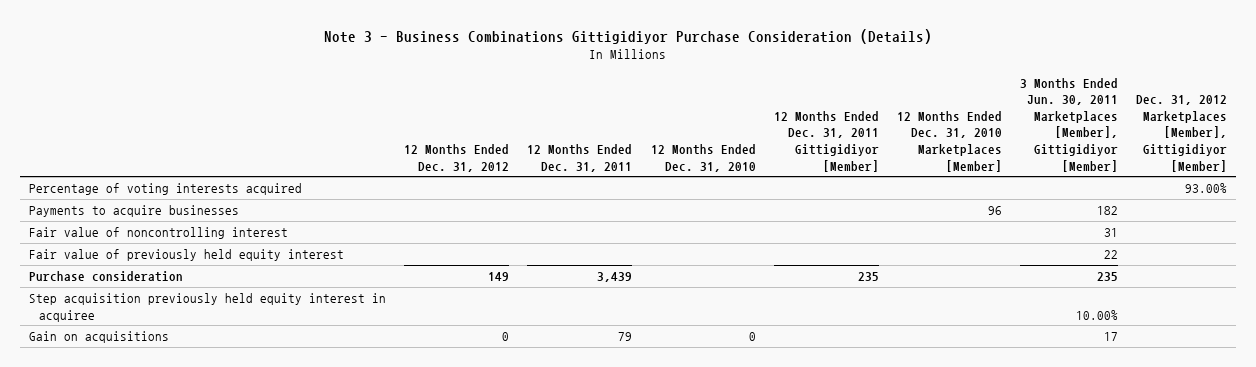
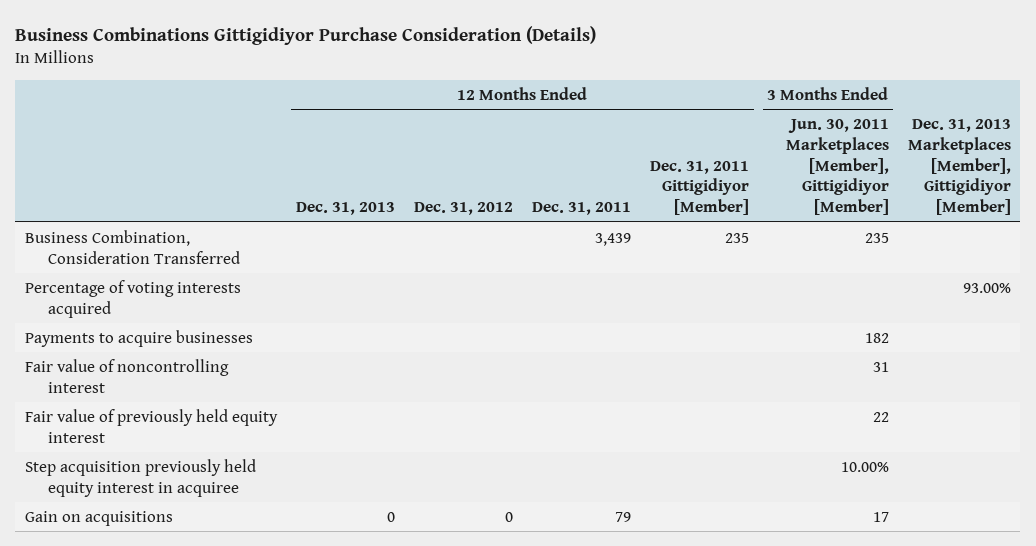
- Note 3 - Business Combinations Gittigidiyor Purchase Consideration (Details)
+ Business Combinations Gittigidiyor Purchase Consideration (Details)
- | 12 Months Ended Dec. 31, 2012 | 12 Months Ended Dec. 31, 2011 | 12 Months Ended Dec. 31, 2010 | 12 Months Ended Dec. 31, 2011 Gittigidiyor [Member] | 12 Months Ended Dec. 31, 2010 Marketplaces [Member] | 3 Months Ended Jun. 30, 2011 Marketplaces [Member], Gittigidiyor [Member] | Dec. 31, 2012 Marketplaces [Member], Gittigidiyor [Member]
+ | 12 Months Ended Dec. 31, 2013 | 12 Months Ended Dec. 31, 2012 | 12 Months Ended Dec. 31, 2011 | 12 Months Ended Dec. 31, 2011 Gittigidiyor [Member] | 3 Months Ended Jun. 30, 2011 Marketplaces [Member], Gittigidiyor [Member] | Dec. 31, 2013 Marketplaces [Member], Gittigidiyor [Member]
+ Business Combination, Consideration Transferred | | | 3,439 | 235 | 235 |
- Purchase consideration | 149 | 3,439 | | 235 | | 235 |

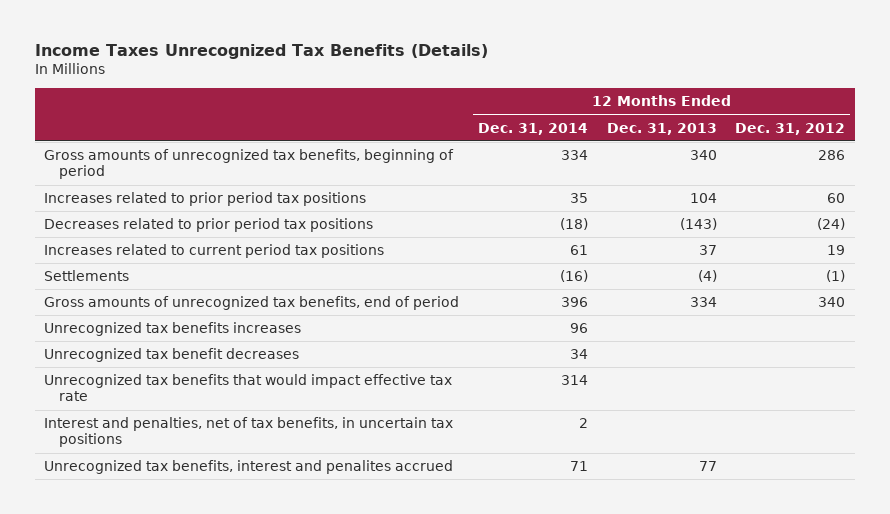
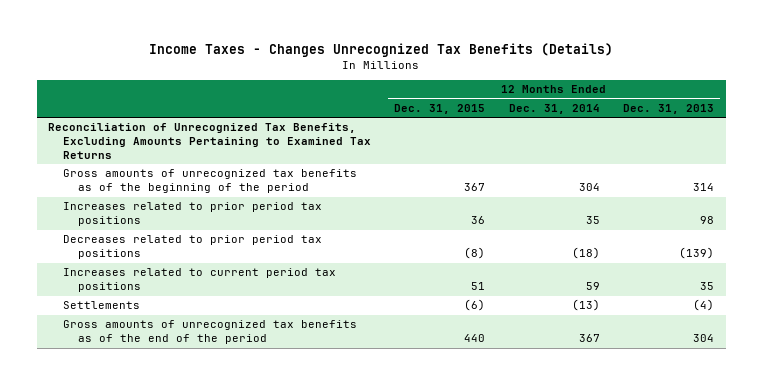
- Income Taxes Unrecognized Tax Benefits (Details)
+ Income Taxes - Changes Unrecognized Tax Benefits (Details)
- | 12 Months Ended Dec. 31, 2014 | 12 Months Ended Dec. 31, 2013 | 12 Months Ended Dec. 31, 2012
+ | 12 Months Ended Dec. 31, 2015 | 12 Months Ended Dec. 31, 2014 | 12 Months Ended Dec. 31, 2013
- Gross amounts of unrecognized tax benefits, beginning of period | 334 | 340 | 286
- Increases related to prior period tax positions | 35 | 104 | 60
- Decreases related to prior period tax positions | (18) | (143) | (24)
- Increases related to current period tax positions | 61 | 37 | 19
- Settlements | (16) | (4) | (1)
- Gross amounts of unrecognized tax benefits, end of period | 396 | 334 | 340
- Unrecognized tax benefits increases | 96 | |
- Unrecognized tax benefit decreases | 34 | |
- Unrecognized tax benefits that would impact effective tax rate | 314 | |
- Interest and penalties, net of tax benefits, in uncertain tax positions | 2 | |
- Unrecognized tax benefits, interest and penalites accrued | 71 | 77 |
+ Reconciliation of Unrecognized Tax Benefits, Excluding Amounts Pertaining to Examined Tax Returns
+ Gross amounts of unrecognized tax benefits as of the beginning of the period | 367 | 304 | 314
+ Increases related to prior period tax positions | 36 | 35 | 98
+ Decreases related to prior period tax positions | (8) | (18) | (139)
+ Increases related to current period tax positions | 51 | 59 | 35
+ Settlements | (6) | (13) | (4)
+ Gross amounts of unrecognized tax benefits as of the end of the period | 440 | 367 | 304

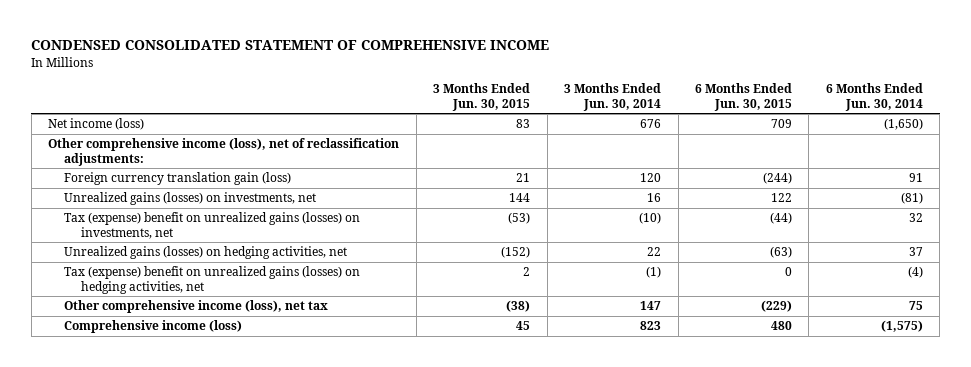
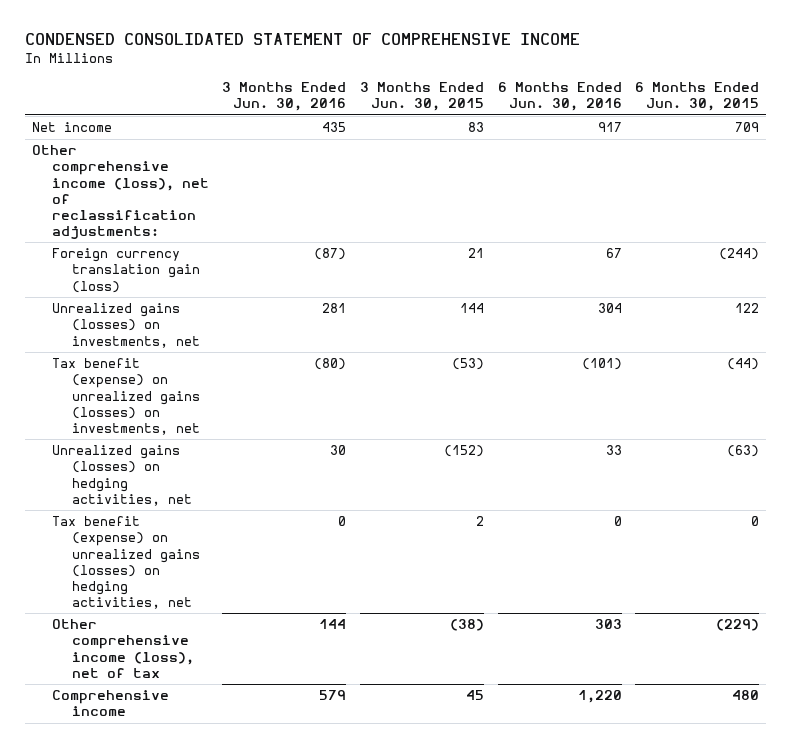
- | 3 Months Ended Jun. 30, 2015 | 3 Months Ended Jun. 30, 2014 | 6 Months Ended Jun. 30, 2015 | 6 Months Ended Jun. 30, 2014
+ | 3 Months Ended Jun. 30, 2016 | 3 Months Ended Jun. 30, 2015 | 6 Months Ended Jun. 30, 2016 | 6 Months Ended Jun. 30, 2015
- Net income (loss) | 83 | 676 | 709 | (1,650)
+ Net income | 435 | 83 | 917 | 709
- Tax (expense) benefit on unrealized gains (losses) on investments, net | (53) | (10) | (44) | 32
+ Tax benefit (expense) on unrealized gains (losses) on investments, net | (80) | (53) | (101) | (44)
- Tax (expense) benefit on unrealized gains (losses) on hedging activities, net | 2 | (1) | 0 | (4)
- Other comprehensive income (loss), net tax | (38) | 147 | (229) | 75
- Comprehensive income (loss) | 45 | 823 | 480 | (1,575)
+ Tax benefit (expense) on unrealized gains (losses) on hedging activities, net | 0 | 2 | 0 | 0
+ Other comprehensive income (loss), net of tax | 144 | (38) | 303 | (229)
+ Comprehensive income | 579 | 45 | 1,220 | 480

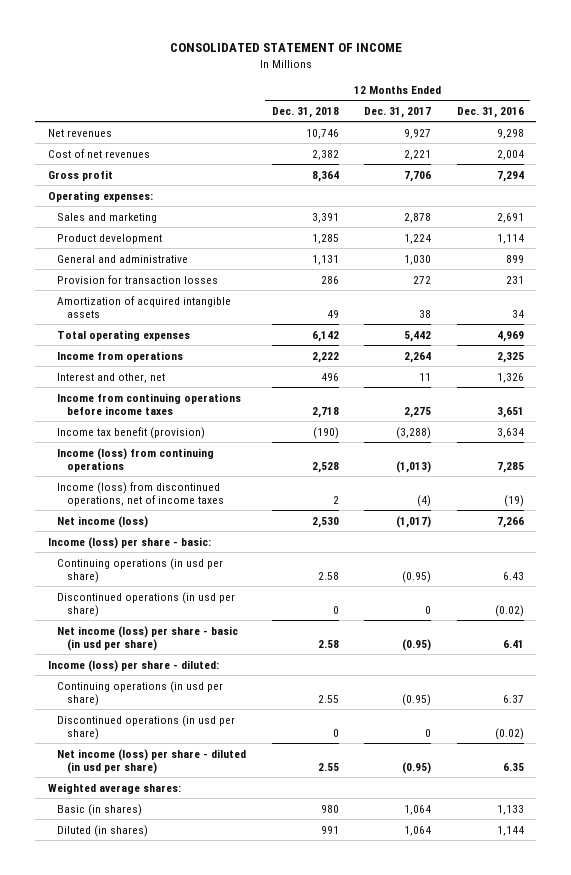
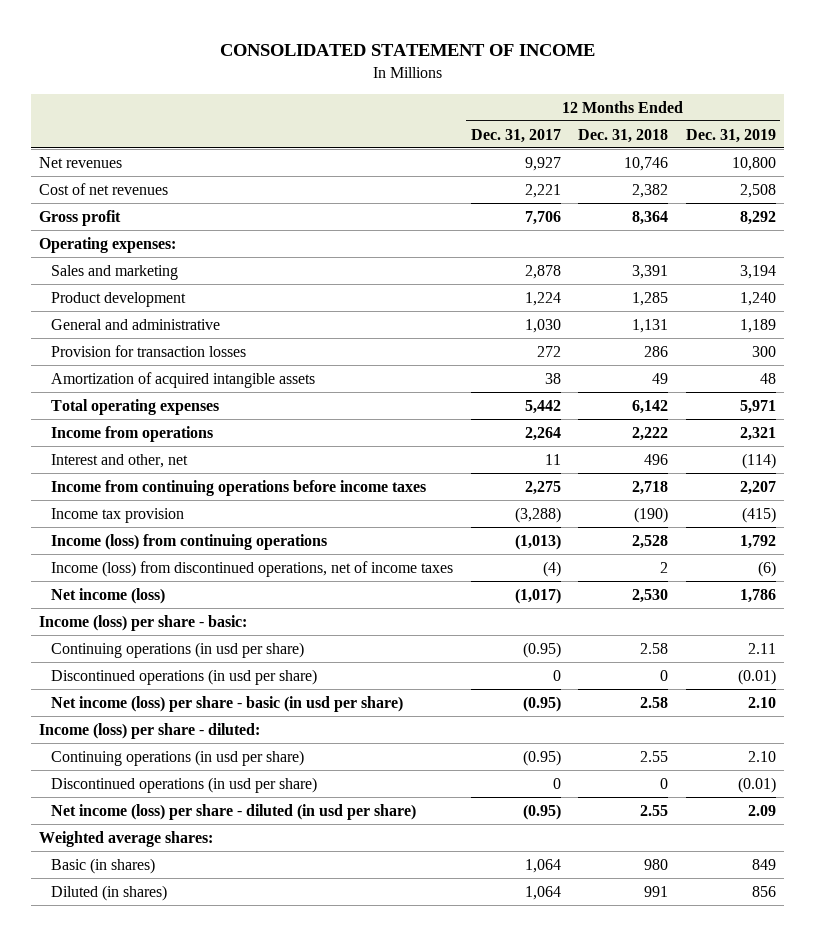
- | 12 Months Ended Dec. 31, 2018 | 12 Months Ended Dec. 31, 2017 | 12 Months Ended Dec. 31, 2016
+ | 12 Months Ended Dec. 31, 2017 | 12 Months Ended Dec. 31, 2018 | 12 Months Ended Dec. 31, 2019
- Income tax benefit (provision) | (190) | (3,288) | 3,634
+ Income tax provision | (3,288) | (190) | (415)

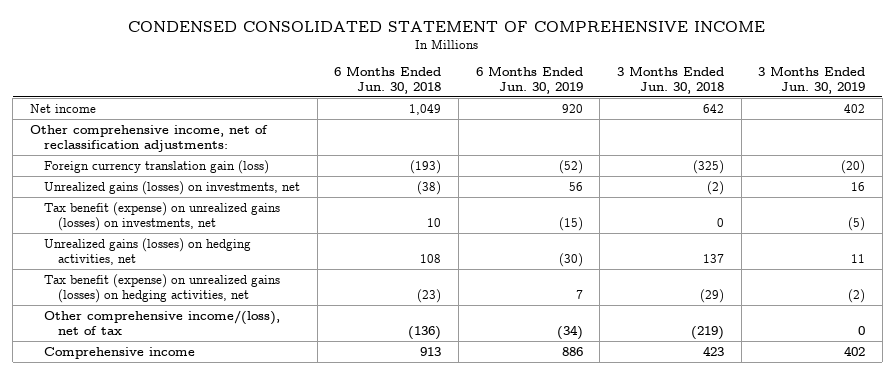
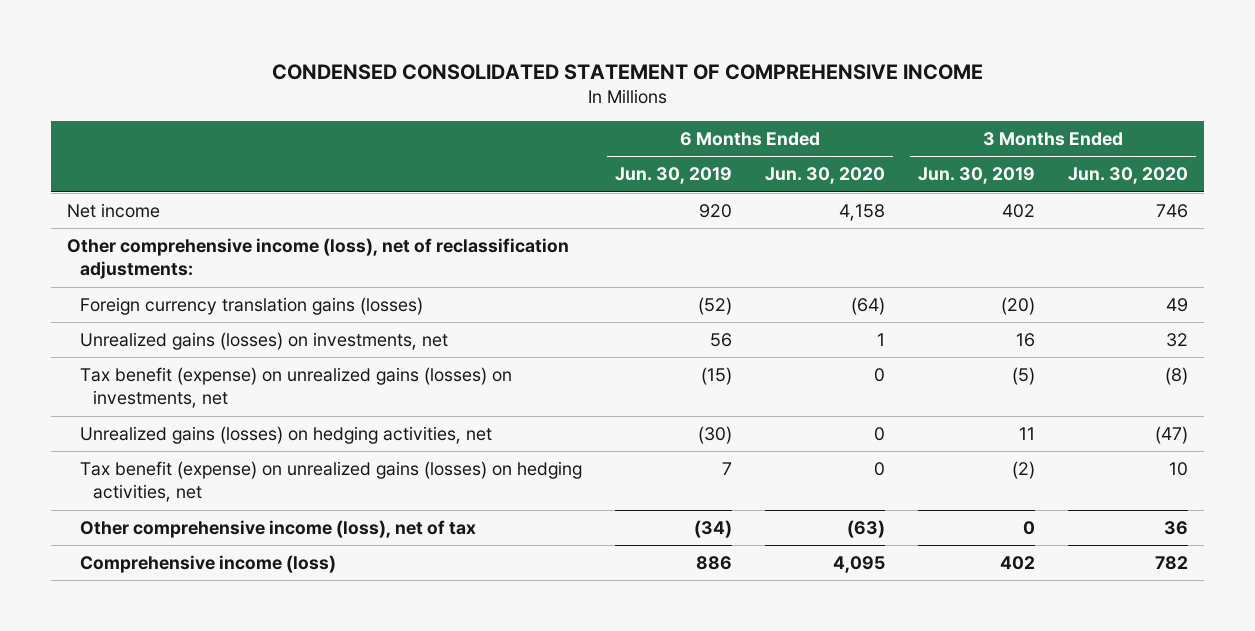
- | 6 Months Ended Jun. 30, 2018 | 6 Months Ended Jun. 30, 2019 | 3 Months Ended Jun. 30, 2018 | 3 Months Ended Jun. 30, 2019
+ | 6 Months Ended Jun. 30, 2019 | 6 Months Ended Jun. 30, 2020 | 3 Months Ended Jun. 30, 2019 | 3 Months Ended Jun. 30, 2020
- Other comprehensive income, net of reclassification adjustments:
- Foreign currency translation gain (loss) | (193) | (52) | (325) | (20)
+ Other comprehensive income (loss), net of reclassification adjustments:
+ Foreign currency translation gains (losses) | (52) | (64) | (20) | 49
- Other comprehensive income/(loss), net of tax | (136) | (34) | (219) | 0
- Comprehensive income | 913 | 886 | 423 | 402
+ Other comprehensive income (loss), net of tax | (34) | (63) | 0 | 36
+ Comprehensive income (loss) | 886 | 4,095 | 402 | 782

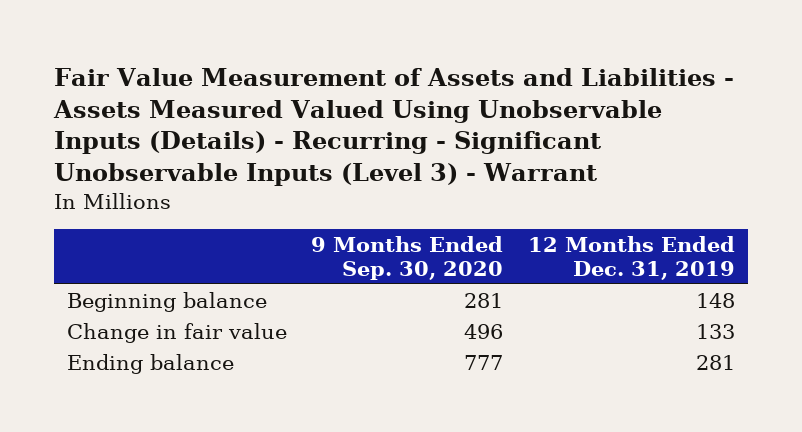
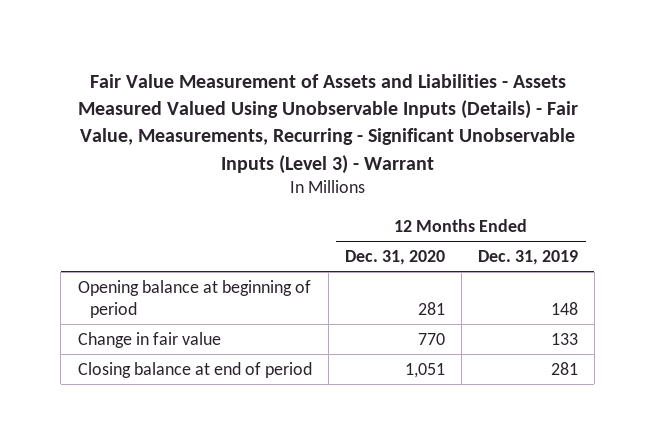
- Fair Value Measurement of Assets and Liabilities - Assets Measured Valued Using Unobservable Inputs (Details) - Recurring - Significant Unobservable Inputs (Level 3) - Warrant
+ Fair Value Measurement of Assets and Liabilities - Assets Measured Valued Using Unobservable Inputs (Details) - Fair Value, Measurements, Recurring - Significant Unobservable Inputs (Level 3) - Warrant
- | 9 Months Ended Sep. 30, 2020 | 12 Months Ended Dec. 31, 2019
+ | 12 Months Ended Dec. 31, 2020 | 12 Months Ended Dec. 31, 2019
- Beginning balance | 281 | 148
+ Opening balance at beginning of period | 281 | 148
- Ending balance | 777 | 281
+ Closing balance at end of period | 1,051 | 281

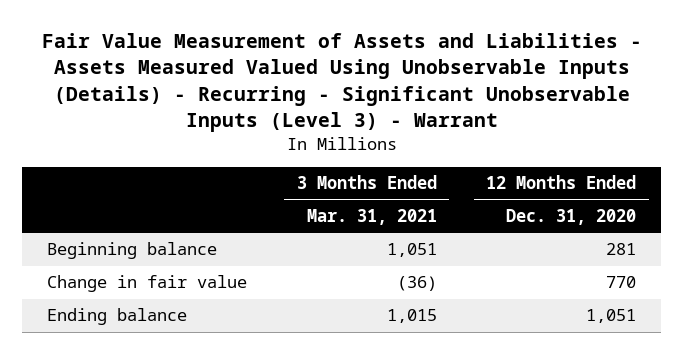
- Fair Value Measurement of Assets and Liabilities - Assets Measured Valued Using Unobservable Inputs (Details) - Fair Value, Measurements, Recurring - Significant Unobservable Inputs (Level 3) - Warrant
+ Fair Value Measurement of Assets and Liabilities - Assets Measured Valued Using Unobservable Inputs (Details) - Recurring - Significant Unobservable Inputs (Level 3) - Warrant
- | 12 Months Ended Dec. 31, 2020 | 12 Months Ended Dec. 31, 2019
+ | 3 Months Ended Mar. 31, 2021 | 12 Months Ended Dec. 31, 2020
- Opening balance at beginning of period | 281 | 148
+ Beginning balance | 1,051 | 281
- Closing balance at end of period | 1,051 | 281
+ Ending balance | 1,015 | 1,051

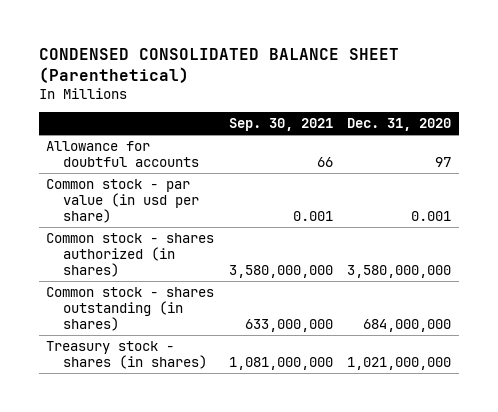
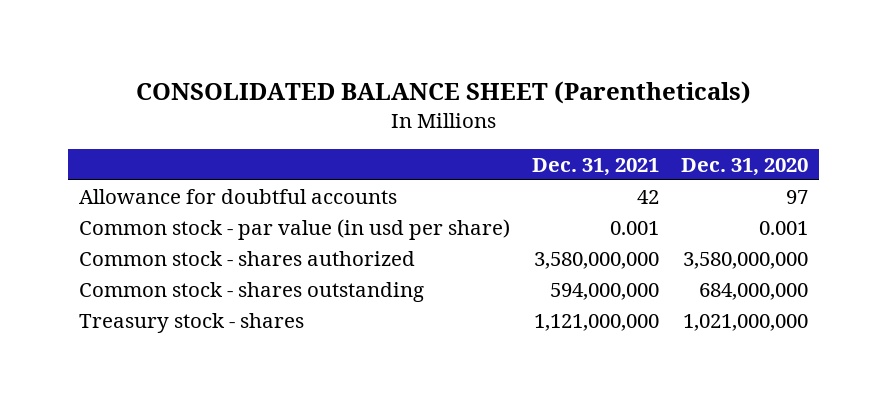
- CONDENSED CONSOLIDATED BALANCE SHEET (Parenthetical)
+ CONSOLIDATED BALANCE SHEET (Parentheticals)
- | Sep. 30, 2021 | Dec. 31, 2020
+ | Dec. 31, 2021 | Dec. 31, 2020
- Common stock - shares authorized (in shares) | 3,580,000,000 | 3,580,000,000
- Common stock - shares outstanding (in shares) | 633,000,000 | 684,000,000
- Treasury stock - shares (in shares) | 1,081,000,000 | 1,021,000,000
+ Common stock - shares authorized | 3,580,000,000 | 3,580,000,000
+ Common stock - shares outstanding | 594,000,000 | 684,000,000
+ Treasury stock - shares | 1,121,000,000 | 1,021,000,000

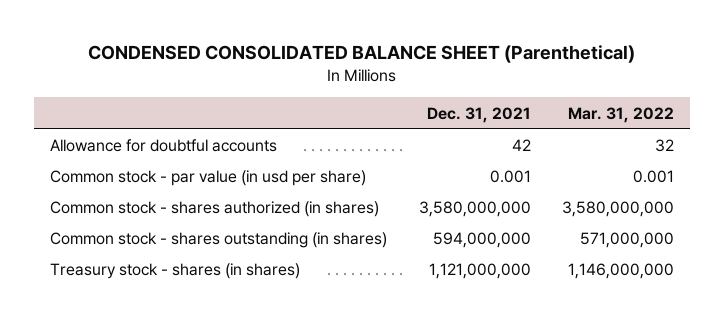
- CONSOLIDATED BALANCE SHEET (Parentheticals)
+ CONDENSED CONSOLIDATED BALANCE SHEET (Parenthetical)
- | Dec. 31, 2021 | Dec. 31, 2020
+ | Dec. 31, 2021 | Mar. 31, 2022
- Common stock - shares authorized | 3,580,000,000 | 3,580,000,000
- Common stock - shares outstanding | 594,000,000 | 684,000,000
- Treasury stock - shares | 1,121,000,000 | 1,021,000,000
+ Common stock - shares authorized (in shares) | 3,580,000,000 | 3,580,000,000
+ Common stock - shares outstanding (in shares) | 594,000,000 | 571,000,000
+ Treasury stock - shares (in shares) | 1,121,000,000 | 1,146,000,000

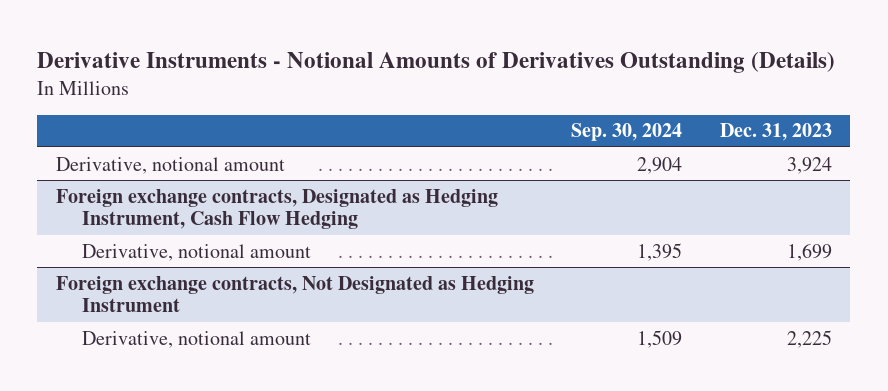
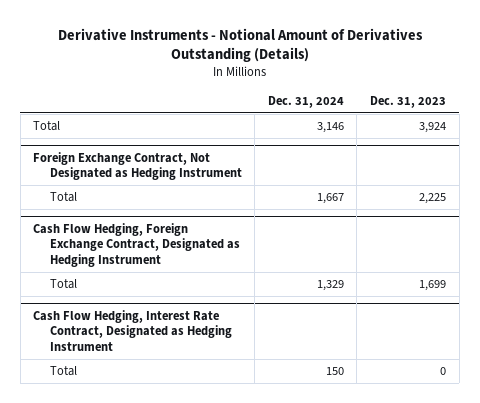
- Derivative Instruments - Notional Amounts of Derivatives Outstanding (Details)
+ Derivative Instruments - Notional Amount of Derivatives Outstanding (Details)
- | Sep. 30, 2024 | Dec. 31, 2023
+ | Dec. 31, 2024 | Dec. 31, 2023
- Derivative, notional amount | 2,904 | 3,924
- Foreign exchange contracts, Designated as Hedging Instrument, Cash Flow Hedging
- Derivative, notional amount | 1,395 | 1,699
- Foreign exchange contracts, Not Designated as Hedging Instrument
- Derivative, notional amount | 1,509 | 2,225
+ Total | 3,146 | 3,924
+ Foreign Exchange Contract, Not Designated as Hedging Instrument
+ Total | 1,667 | 2,225
+ Cash Flow Hedging, Foreign Exchange Contract, Designated as Hedging Instrument
+ Total | 1,329 | 1,699
+ Cash Flow Hedging, Interest Rate Contract, Designated as Hedging Instrument
+ Total | 150 | 0

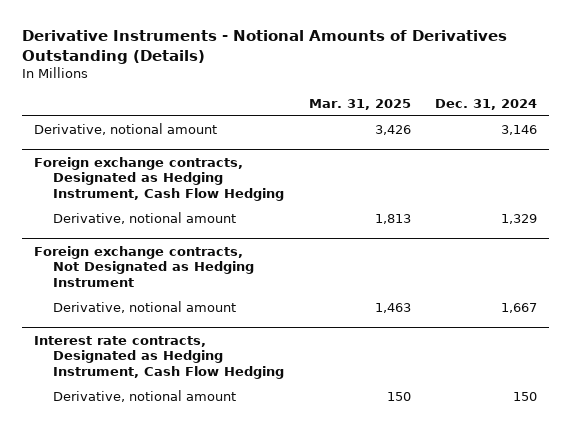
- Derivative Instruments - Notional Amount of Derivatives Outstanding (Details)
+ Derivative Instruments - Notional Amounts of Derivatives Outstanding (Details)
- | Dec. 31, 2024 | Dec. 31, 2023
+ | Mar. 31, 2025 | Dec. 31, 2024
- Total | 3,146 | 3,924
- Foreign Exchange Contract, Not Designated as Hedging Instrument
- Total | 1,667 | 2,225
- Cash Flow Hedging, Foreign Exchange Contract, Designated as Hedging Instrument
- Total | 1,329 | 1,699
- Cash Flow Hedging, Interest Rate Contract, Designated as Hedging Instrument
- Total | 150 | 0
+ Derivative, notional amount | 3,426 | 3,146
+ Foreign exchange contracts, Designated as Hedging Instrument, Cash Flow Hedging
+ Derivative, notional amount | 1,813 | 1,329
+ Foreign exchange contracts, Not Designated as Hedging Instrument
+ Derivative, notional amount | 1,463 | 1,667
+ Interest rate contracts, Designated as Hedging Instrument, Cash Flow Hedging
+ Derivative, notional amount | 150 | 150

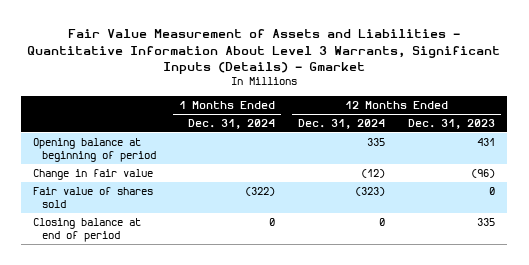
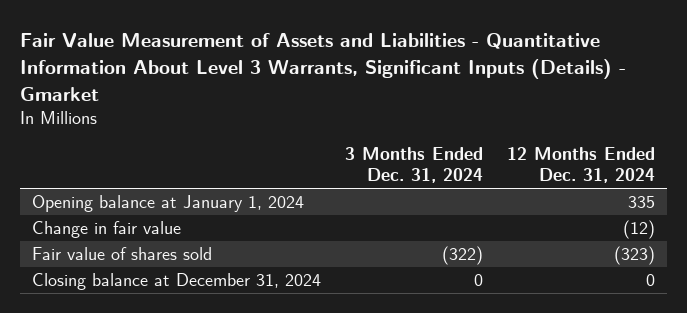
- | 1 Months Ended Dec. 31, 2024 | 12 Months Ended Dec. 31, 2024 | 12 Months Ended Dec. 31, 2023
+ | 3 Months Ended Dec. 31, 2024 | 12 Months Ended Dec. 31, 2024
- Opening balance at beginning of period | | 335 | 431
+ Opening balance at January 1, 2024 | | 335
- Closing balance at end of period | 0 | 0 | 335
+ Closing balance at December 31, 2024 | 0 | 0

